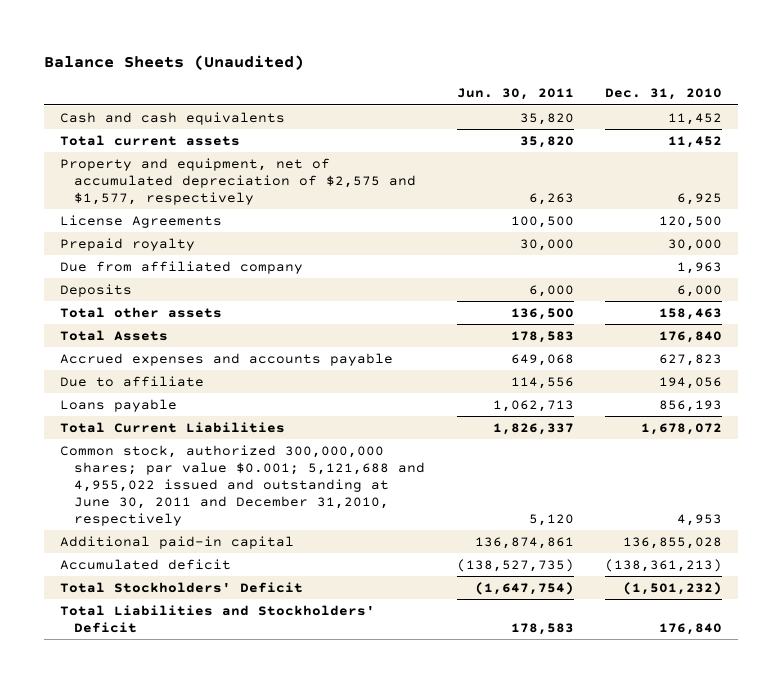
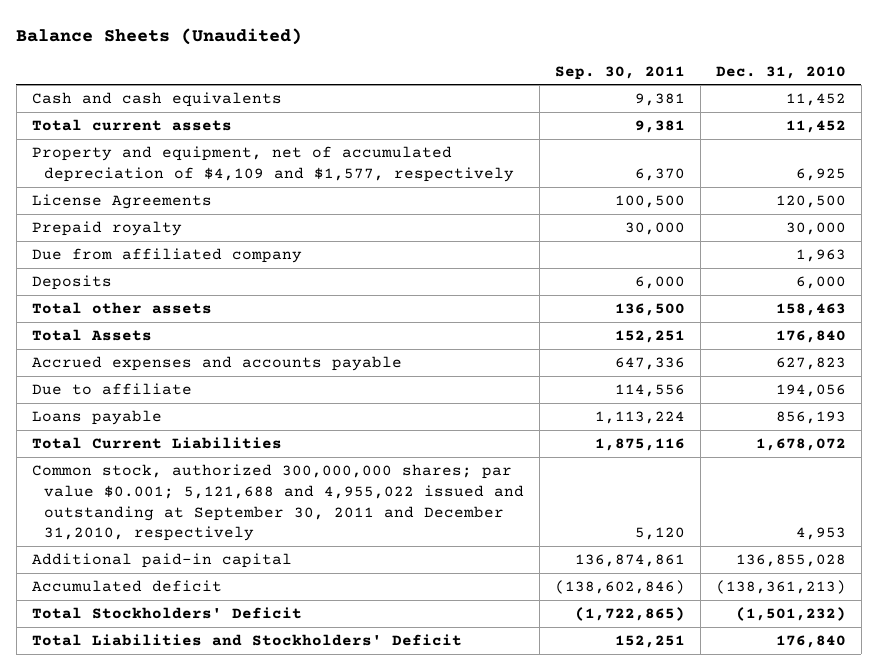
- | Jun. 30, 2011 | Dec. 31, 2010
+ | Sep. 30, 2011 | Dec. 31, 2010
- Property and equipment, net of accumulated depreciation of $2,575 and $1,577, respectively | 6,263 | 6,925
+ Property and equipment, net of accumulated depreciation of $4,109 and $1,577, respectively | 6,370 | 6,925
- Common stock, authorized 300,000,000 shares; par value $0.001; 5,121,688 and 4,955,022 issued and outstanding at June 30, 2011 and December 31,2010, respectively | 5,120 | 4,953
+ Common stock, authorized 300,000,000 shares; par value $0.001; 5,121,688 and 4,955,022 issued and outstanding at September 30, 2011 and December 31,2010, respectively | 5,120 | 4,953

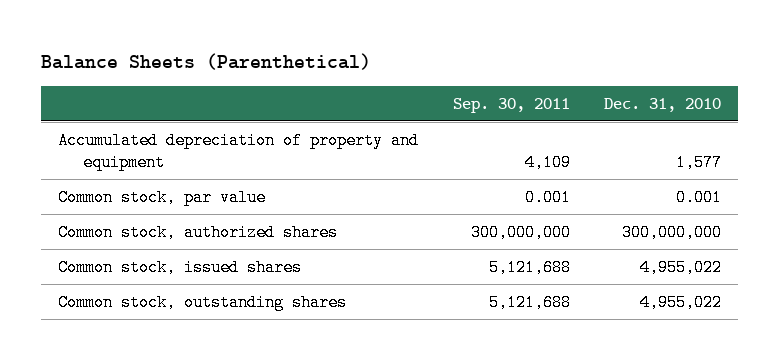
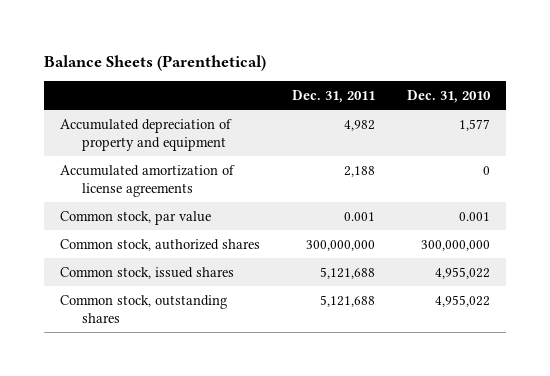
- | Sep. 30, 2011 | Dec. 31, 2010
+ | Dec. 31, 2011 | Dec. 31, 2010
+ Accumulated amortization of license agreements | 2,188 | 0

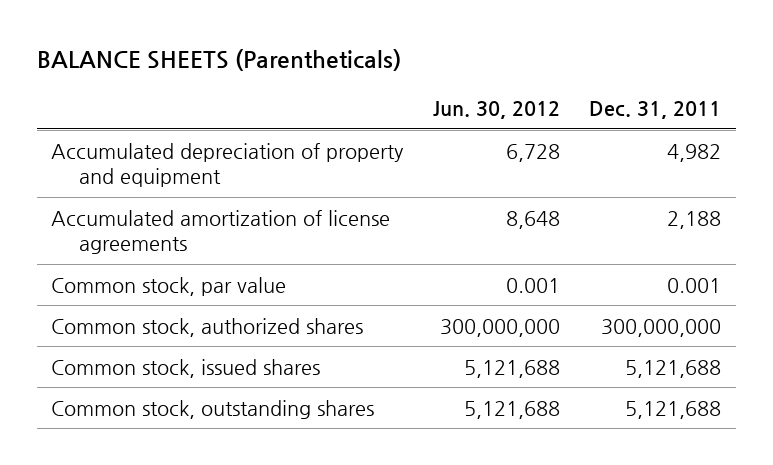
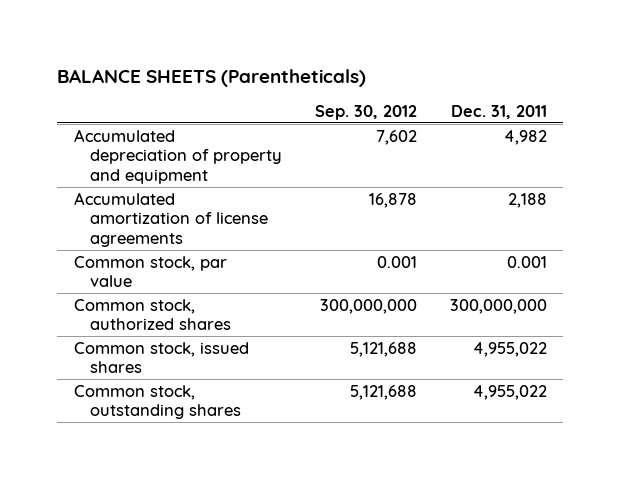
- | Jun. 30, 2012 | Dec. 31, 2011
+ | Sep. 30, 2012 | Dec. 31, 2011
- Common stock, issued shares | 5,121,688 | 5,121,688
- Common stock, outstanding shares | 5,121,688 | 5,121,688
+ Common stock, issued shares | 5,121,688 | 4,955,022
+ Common stock, outstanding shares | 5,121,688 | 4,955,022

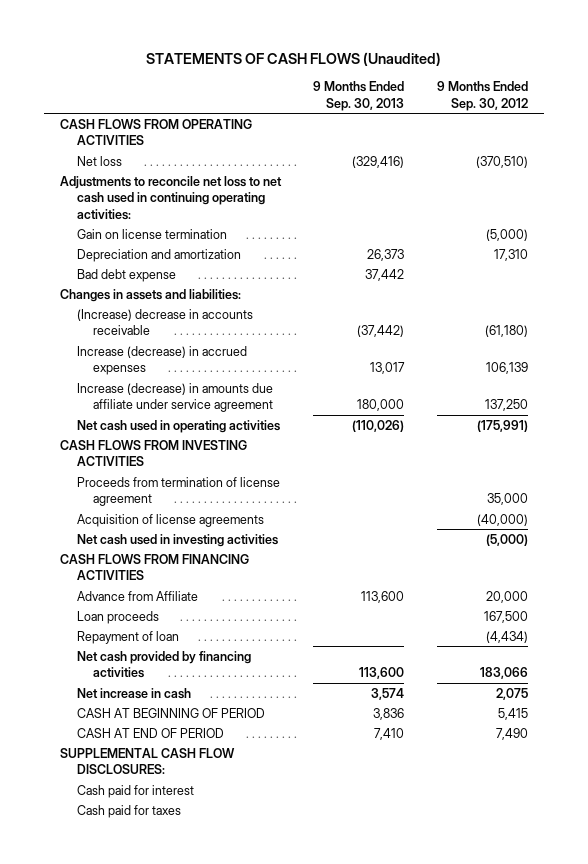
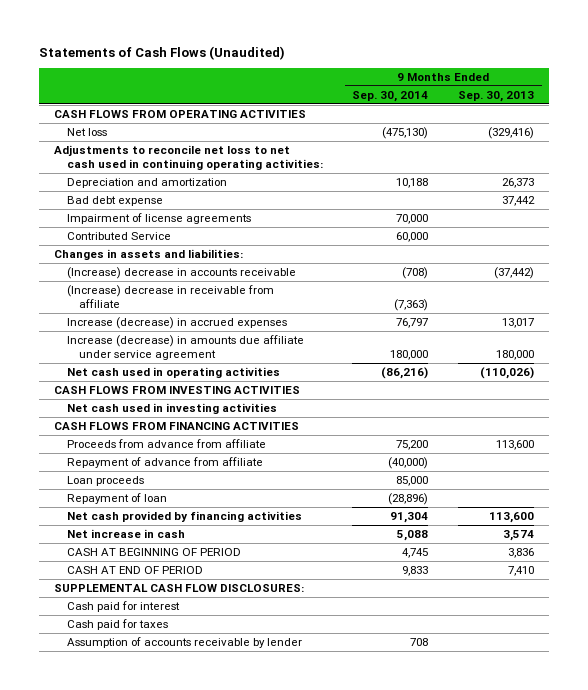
- STATEMENTS OF CASH FLOWS (Unaudited)
+ Statements of Cash Flows (Unaudited)
- | 9 Months Ended Sep. 30, 2013 | 9 Months Ended Sep. 30, 2012
+ | 9 Months Ended Sep. 30, 2014 | 9 Months Ended Sep. 30, 2013
- Gain on license termination | | (5,000)
+ Impairment of license agreements | 70,000 |
+ Contributed Service | 60,000 |
+ (Increase) decrease in receivable from affiliate | (7,363) |
- Proceeds from termination of license agreement | | 35,000
- Acquisition of license agreements | | (40,000)
- Advance from Affiliate | 113,600 | 20,000
+ Proceeds from advance from affiliate | 75,200 | 113,600
+ Repayment of advance from affiliate | (40,000) |
+ Assumption of accounts receivable by lender | 708 |

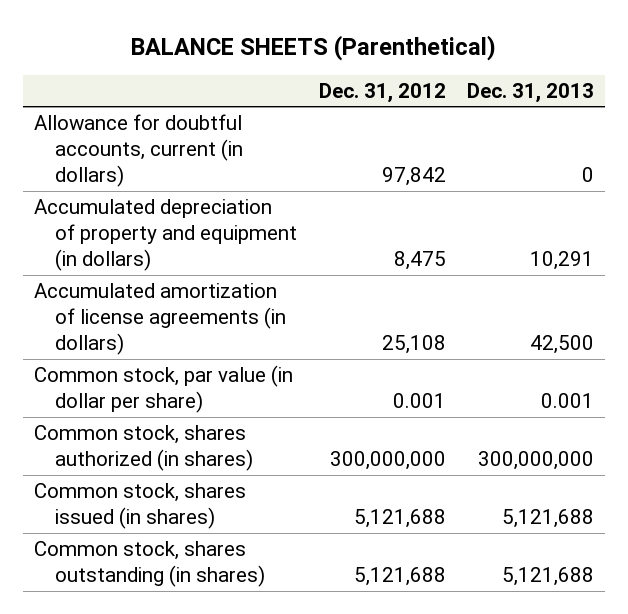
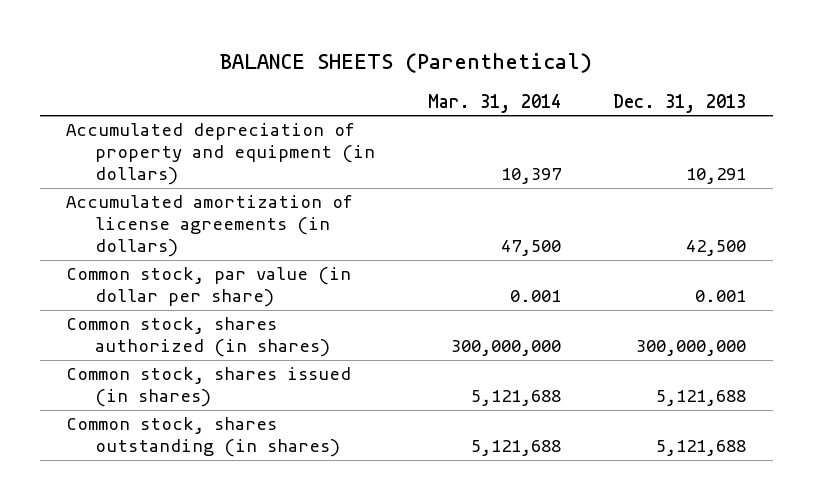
- | Dec. 31, 2012 | Dec. 31, 2013
+ | Mar. 31, 2014 | Dec. 31, 2013
- Allowance for doubtful accounts, current (in dollars) | 97,842 | 0

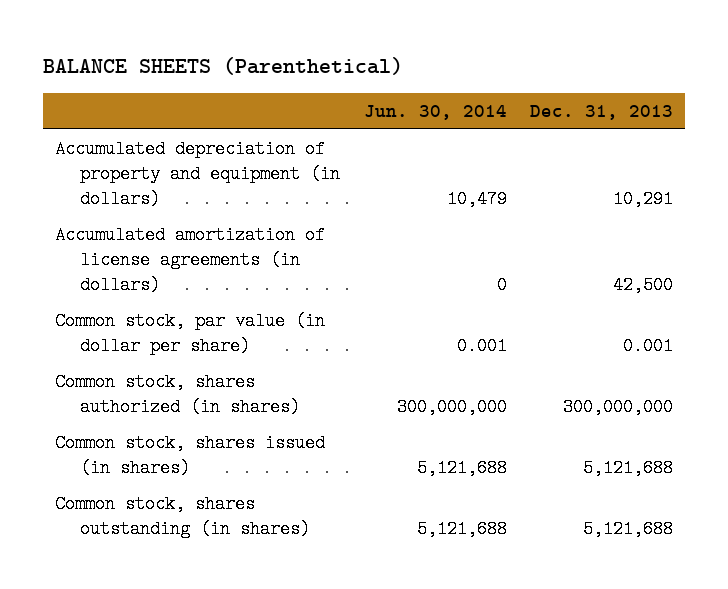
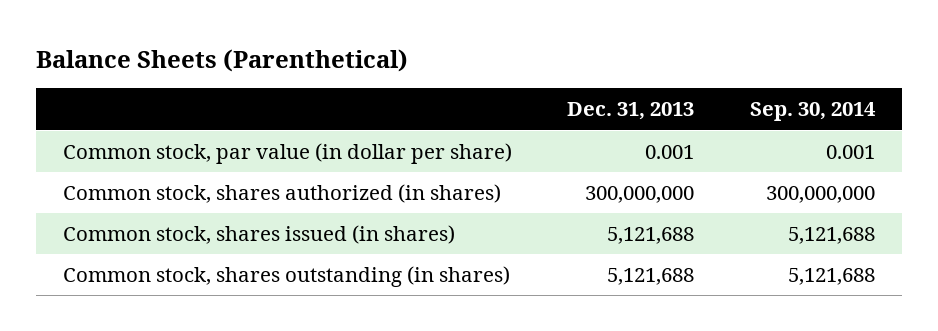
- BALANCE SHEETS (Parenthetical)
+ Balance Sheets (Parenthetical)
- | Jun. 30, 2014 | Dec. 31, 2013
+ | Dec. 31, 2013 | Sep. 30, 2014
- Accumulated depreciation of property and equipment (in dollars) | 10,479 | 10,291
- Accumulated amortization of license agreements (in dollars) | 0 | 42,500

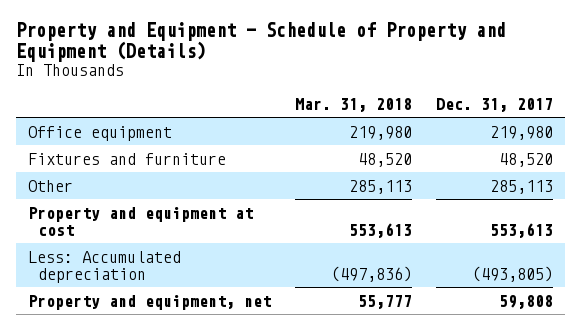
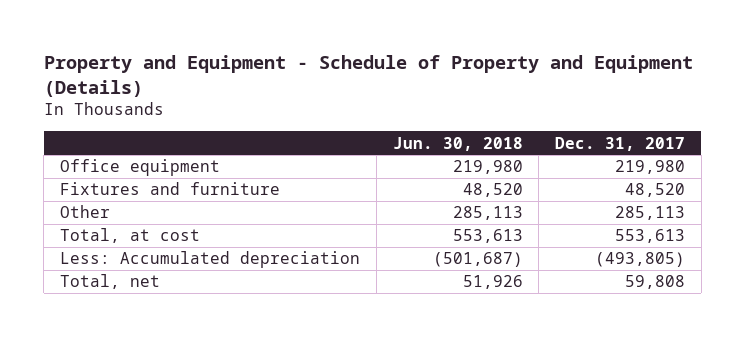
- | Mar. 31, 2018 | Dec. 31, 2017
+ | Jun. 30, 2018 | Dec. 31, 2017
- Property and equipment at cost | 553,613 | 553,613
+ Total, at cost | 553,613 | 553,613
- Property and equipment, net | 55,777 | 59,808
+ Total, net | 51,926 | 59,808

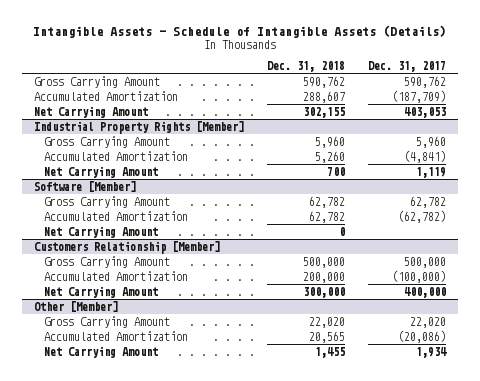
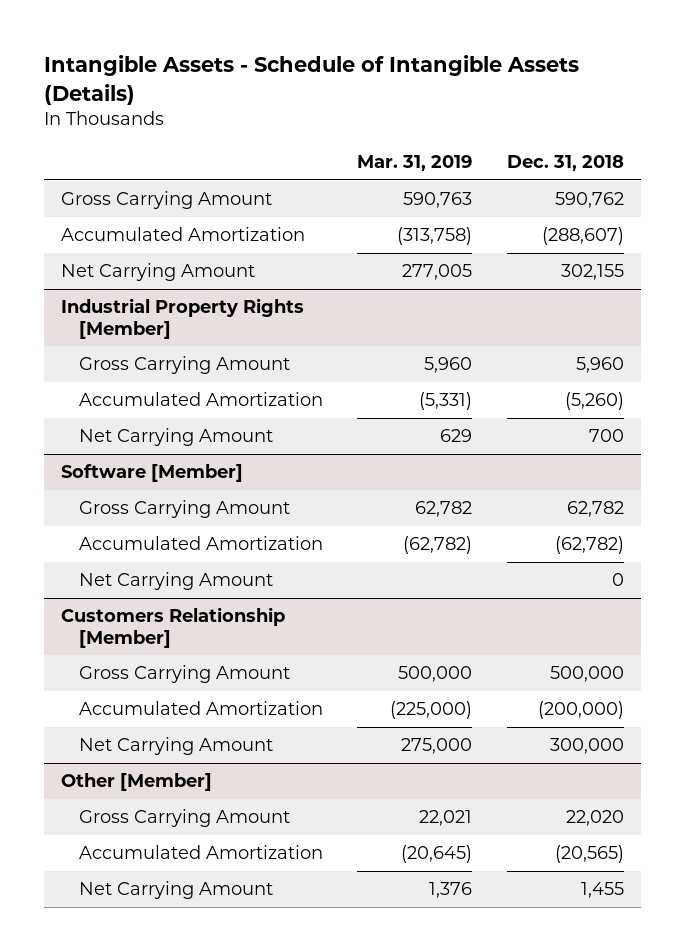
- | Dec. 31, 2018 | Dec. 31, 2017
+ | Mar. 31, 2019 | Dec. 31, 2018
- Accumulated Amortization | 288,607 | (187,709)
+ Accumulated Amortization | (313,758) | (288,607)
@ Industrial Property Rights [Member]
- Accumulated Amortization | 5,260 | (4,841)
+ Accumulated Amortization | (5,331) | (5,260)
@ Software [Member]
- Accumulated Amortization | 62,782 | (62,782)
+ Accumulated Amortization | (62,782) | (62,782)
@ Customers Relationship [Member]
- Accumulated Amortization | 200,000 | (100,000)
+ Accumulated Amortization | (225,000) | (200,000)
@ Other [Member]
- Accumulated Amortization | 20,565 | (20,086)
+ Accumulated Amortization | (20,645) | (20,565)

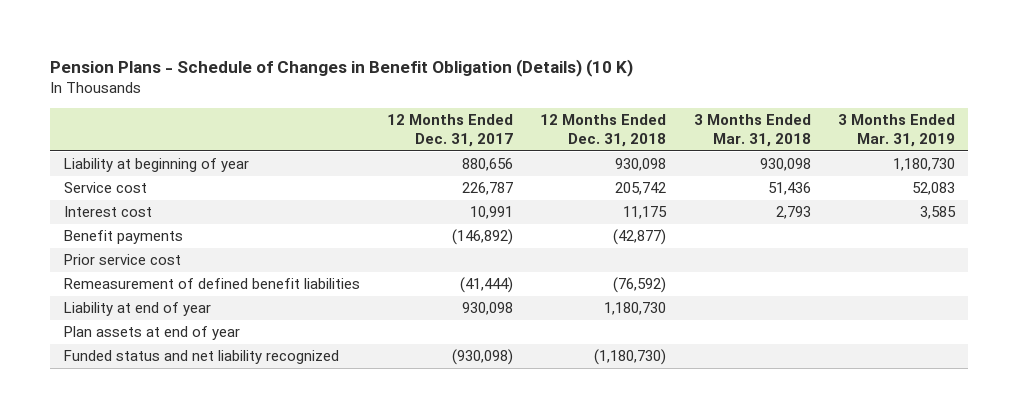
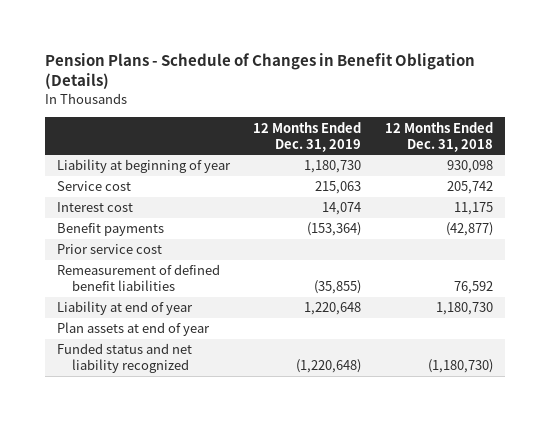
- Pension Plans - Schedule of Changes in Benefit Obligation (Details) (10 K)
+ Pension Plans - Schedule of Changes in Benefit Obligation (Details)
- | 12 Months Ended Dec. 31, 2017 | 12 Months Ended Dec. 31, 2018 | 3 Months Ended Mar. 31, 2018 | 3 Months Ended Mar. 31, 2019
+ | 12 Months Ended Dec. 31, 2019 | 12 Months Ended Dec. 31, 2018
- Remeasurement of defined benefit liabilities | (41,444) | (76,592) | |
+ Remeasurement of defined benefit liabilities | (35,855) | 76,592

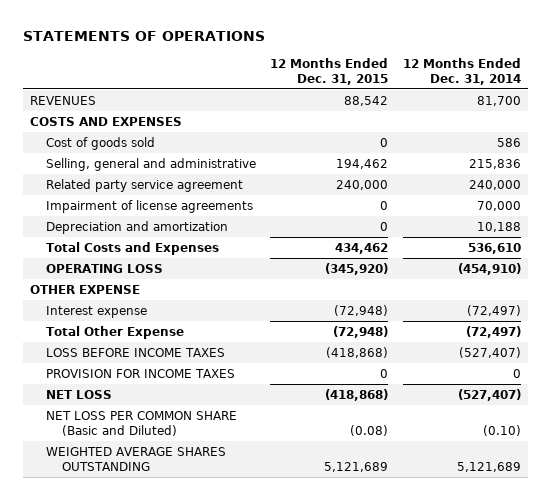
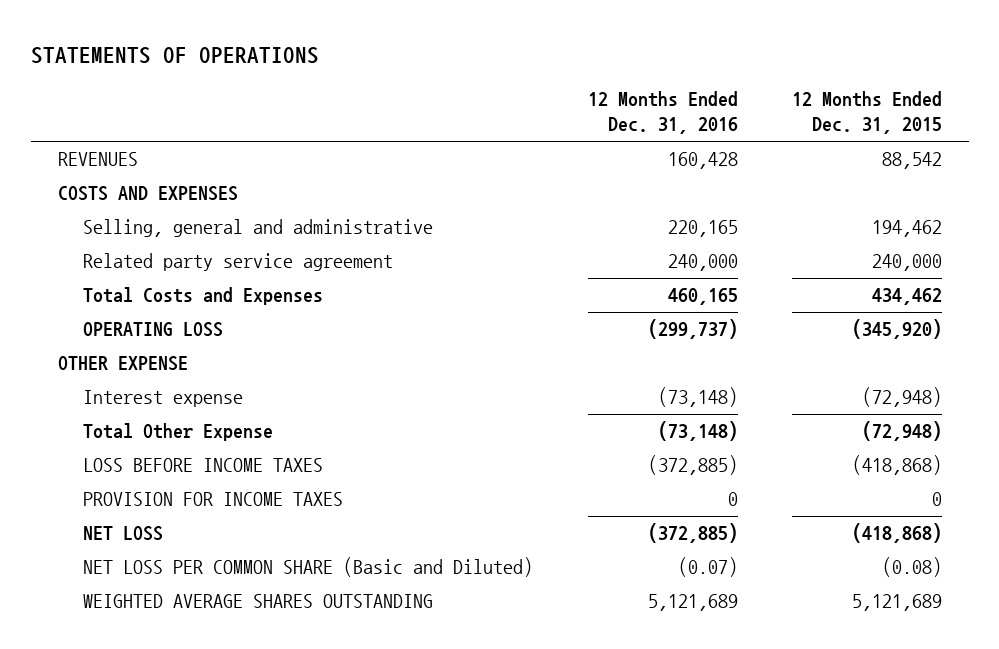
- | 12 Months Ended Dec. 31, 2015 | 12 Months Ended Dec. 31, 2014
+ | 12 Months Ended Dec. 31, 2016 | 12 Months Ended Dec. 31, 2015
- Cost of goods sold | 0 | 586
- Impairment of license agreements | 0 | 70,000
- Depreciation and amortization | 0 | 10,188

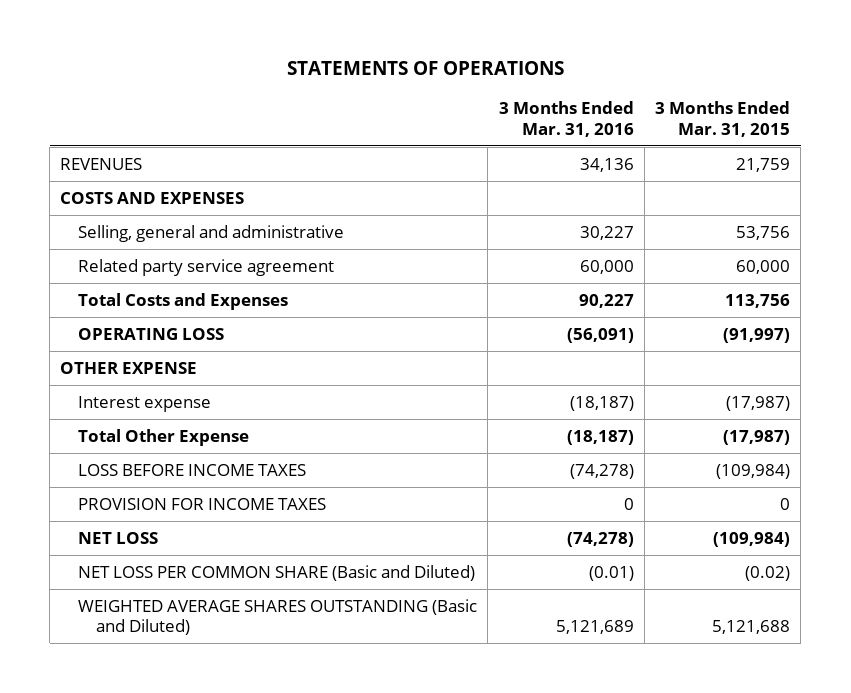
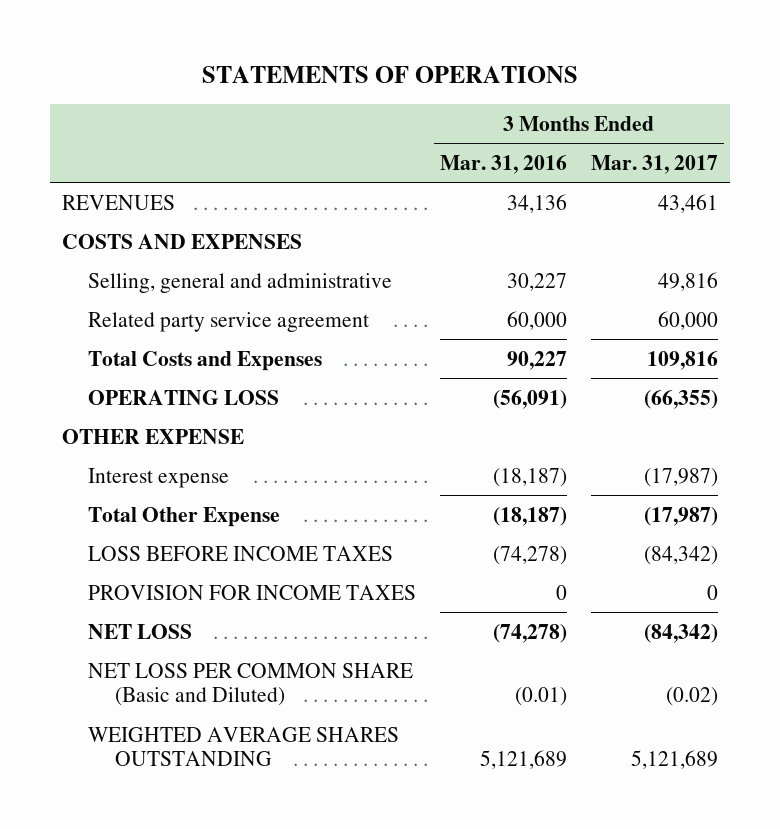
- | 3 Months Ended Mar. 31, 2016 | 3 Months Ended Mar. 31, 2015
+ | 3 Months Ended Mar. 31, 2016 | 3 Months Ended Mar. 31, 2017
- WEIGHTED AVERAGE SHARES OUTSTANDING (Basic and Diluted) | 5,121,689 | 5,121,688
+ WEIGHTED AVERAGE SHARES OUTSTANDING | 5,121,689 | 5,121,689

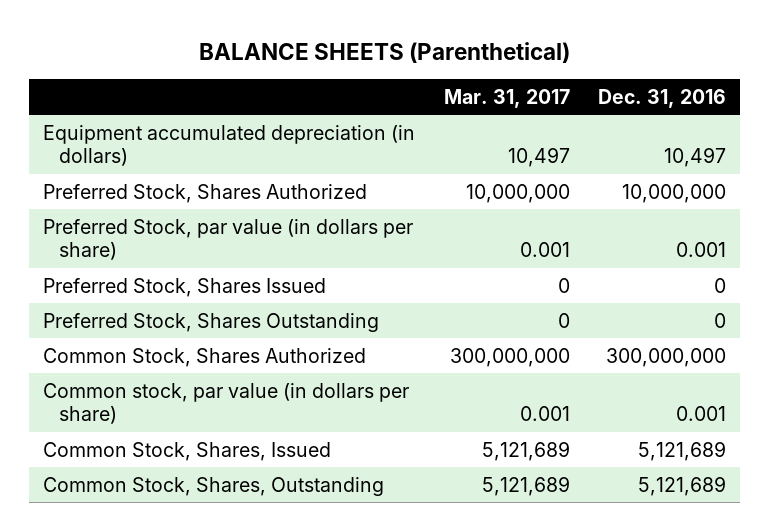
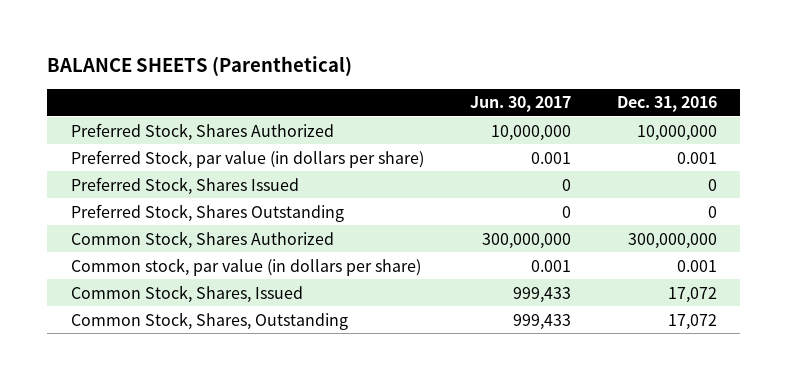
- | Mar. 31, 2017 | Dec. 31, 2016
+ | Jun. 30, 2017 | Dec. 31, 2016
- Equipment accumulated depreciation (in dollars) | 10,497 | 10,497
- Common Stock, Shares, Issued | 5,121,689 | 5,121,689
- Common Stock, Shares, Outstanding | 5,121,689 | 5,121,689
+ Common Stock, Shares, Issued | 999,433 | 17,072
+ Common Stock, Shares, Outstanding | 999,433 | 17,072

